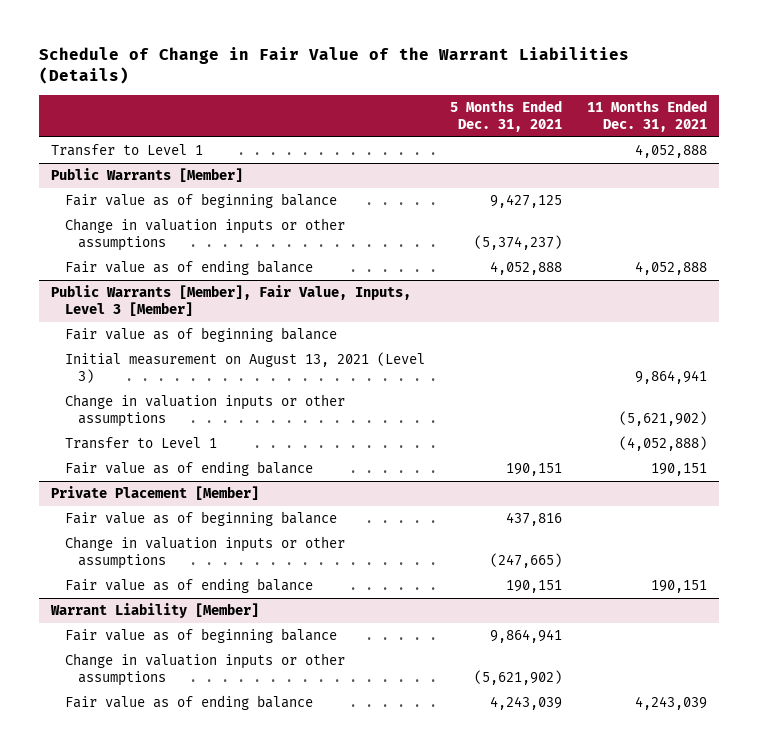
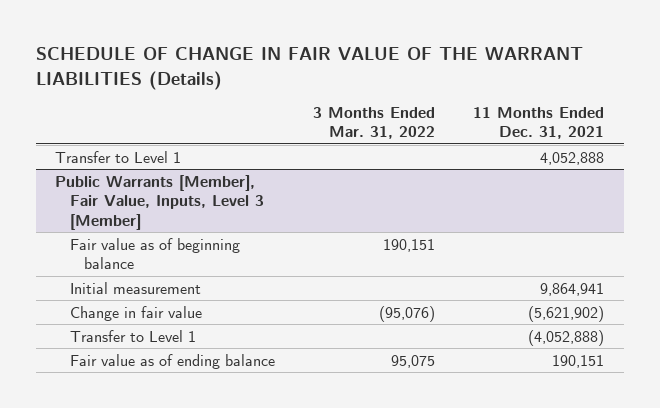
- Schedule of Change in Fair Value of the Warrant Liabilities (Details)
+ SCHEDULE OF CHANGE IN FAIR VALUE OF THE WARRANT LIABILITIES (Details)
- | 5 Months Ended Dec. 31, 2021 | 11 Months Ended Dec. 31, 2021
+ | 3 Months Ended Mar. 31, 2022 | 11 Months Ended Dec. 31, 2021
- Public Warrants [Member]
- Fair value as of beginning balance | 9,427,125 |
- Change in valuation inputs or other assumptions | (5,374,237) |
- Fair value as of ending balance | 4,052,888 | 4,052,888
@ Public Warrants [Member], Fair Value, Inputs, Level 3 [Member]
- Initial measurement on August 13, 2021 (Level 3) | | 9,864,941
- Change in valuation inputs or other assumptions | | (5,621,902)
+ Initial measurement | | 9,864,941
+ Change in fair value | (95,076) | (5,621,902)
- Private Placement [Member]
- Fair value as of beginning balance | 437,816 |
- Change in valuation inputs or other assumptions | (247,665) |
- Fair value as of ending balance | 190,151 | 190,151
- Warrant Liability [Member]
- Fair value as of beginning balance | 9,864,941 |
- Change in valuation inputs or other assumptions | (5,621,902) |
- Fair value as of ending balance | 4,243,039 | 4,243,039

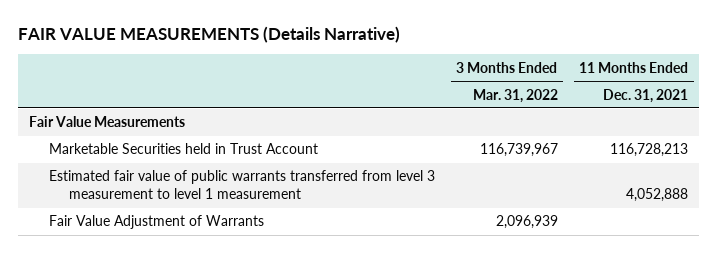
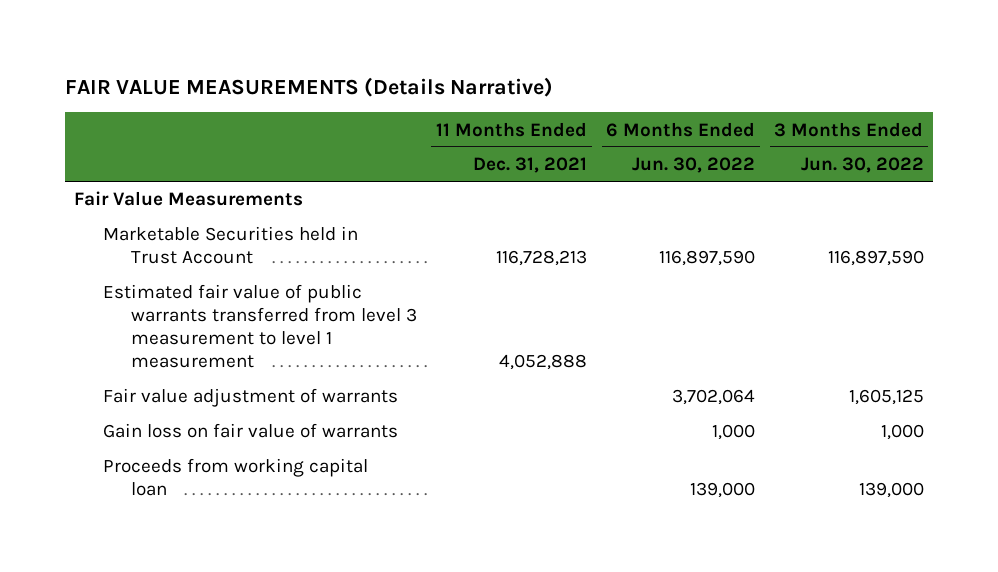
- | 3 Months Ended Mar. 31, 2022 | 11 Months Ended Dec. 31, 2021
+ | 11 Months Ended Dec. 31, 2021 | 6 Months Ended Jun. 30, 2022 | 3 Months Ended Jun. 30, 2022
- Fair Value Adjustment of Warrants | 2,096,939 |
+ Fair value adjustment of warrants | | 3,702,064 | 1,605,125
+ Gain loss on fair value of warrants | | 1,000 | 1,000
+ Proceeds from working capital loan | | 139,000 | 139,000

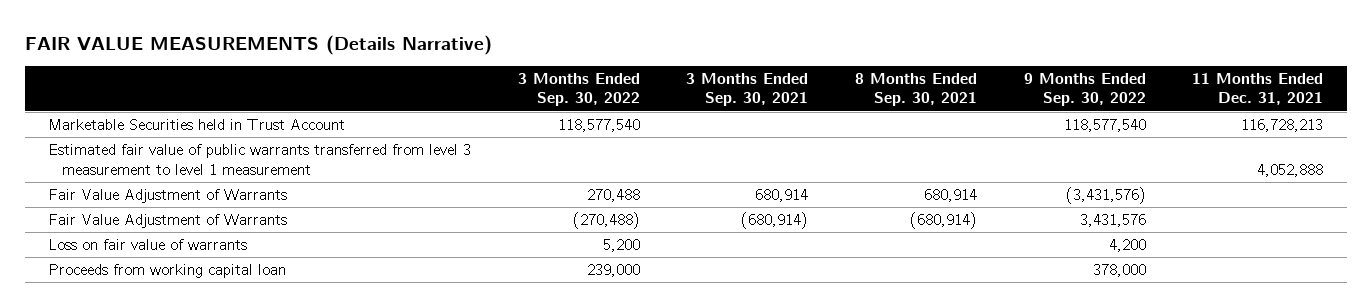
- | 11 Months Ended Dec. 31, 2021 | 6 Months Ended Jun. 30, 2022 | 3 Months Ended Jun. 30, 2022
+ | 3 Months Ended Sep. 30, 2022 | 3 Months Ended Sep. 30, 2021 | 8 Months Ended Sep. 30, 2021 | 9 Months Ended Sep. 30, 2022 | 11 Months Ended Dec. 31, 2021
- Fair Value Measurements
- Fair value adjustment of warrants | | 3,702,064 | 1,605,125
- Gain loss on fair value of warrants | | 1,000 | 1,000
+ Fair Value Adjustment of Warrants | 270,488 | 680,914 | 680,914 | (3,431,576) |
+ Fair Value Adjustment of Warrants | (270,488) | (680,914) | (680,914) | 3,431,576 |
+ Loss on fair value of warrants | 5,200 | | | 4,200 |

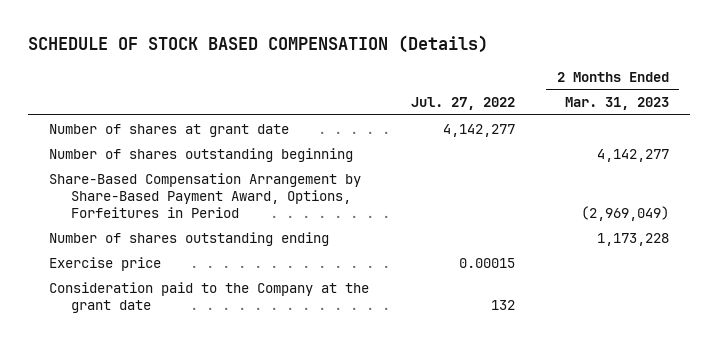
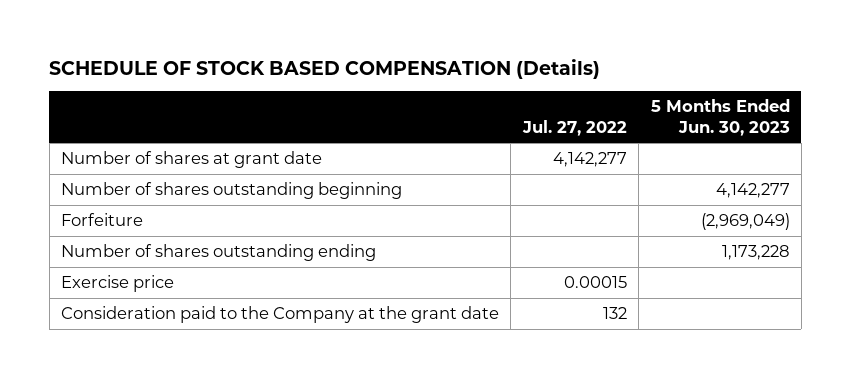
- | Jul. 27, 2022 | 2 Months Ended Mar. 31, 2023
+ | Jul. 27, 2022 | 5 Months Ended Jun. 30, 2023
- Share-Based Compensation Arrangement by Share-Based Payment Award, Options, Forfeitures in Period | | (2,969,049)
+ Forfeiture | | (2,969,049)

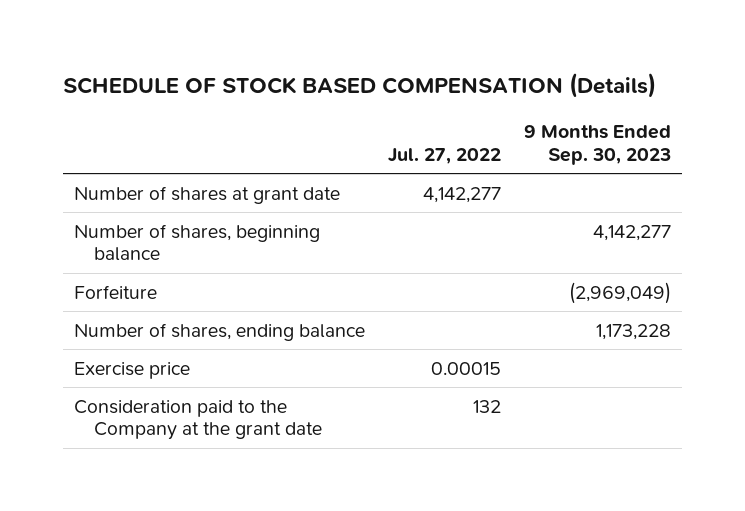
- | Jul. 27, 2022 | 5 Months Ended Jun. 30, 2023
+ | Jul. 27, 2022 | 9 Months Ended Sep. 30, 2023
- Number of shares outstanding beginning | | 4,142,277
+ Number of shares, beginning balance | | 4,142,277
- Number of shares outstanding ending | | 1,173,228
+ Number of shares, ending balance | | 1,173,228

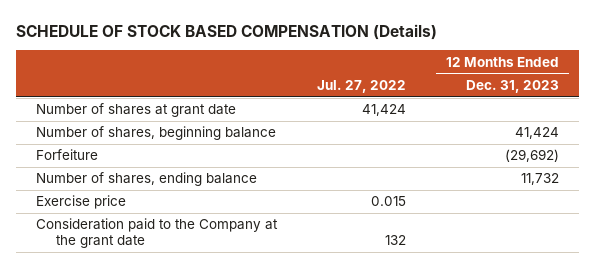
- | Jul. 27, 2022 | 9 Months Ended Sep. 30, 2023
+ | Jul. 27, 2022 | 12 Months Ended Dec. 31, 2023
- Number of shares at grant date | 4,142,277 |
+ Number of shares at grant date | 41,424 |
- Exercise price | 0.00015 |
+ Exercise price | 0.015 |

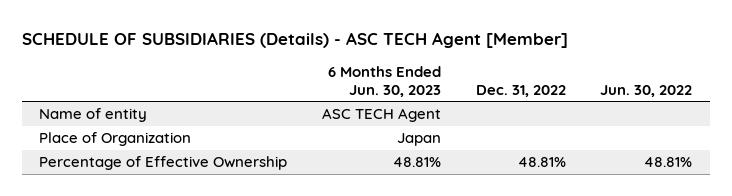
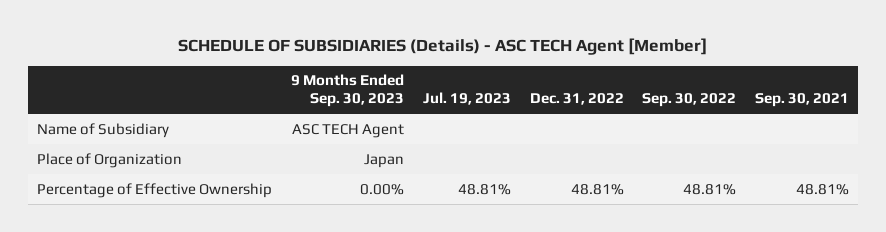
- | 6 Months Ended Jun. 30, 2023 | Dec. 31, 2022 | Jun. 30, 2022
+ | 9 Months Ended Sep. 30, 2023 | Jul. 19, 2023 | Dec. 31, 2022 | Sep. 30, 2022 | Sep. 30, 2021
- Name of entity | ASC TECH Agent | |
+ Name of Subsidiary | ASC TECH Agent | | | |

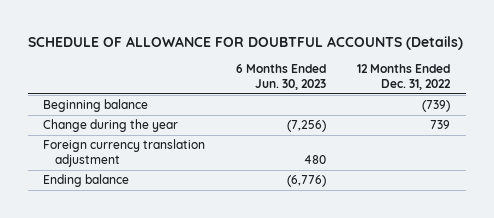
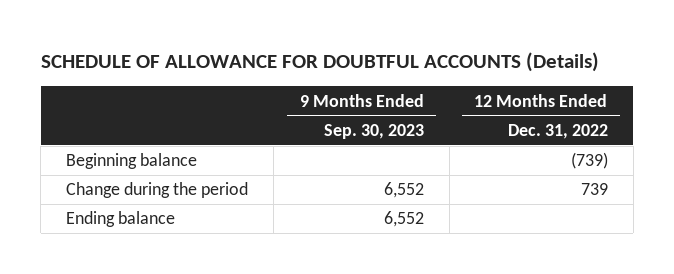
- | 6 Months Ended Jun. 30, 2023 | 12 Months Ended Dec. 31, 2022
+ | 9 Months Ended Sep. 30, 2023 | 12 Months Ended Dec. 31, 2022
- Change during the year | (7,256) | 739
- Foreign currency translation adjustment | 480 |
+ Change during the period | 6,552 | 739

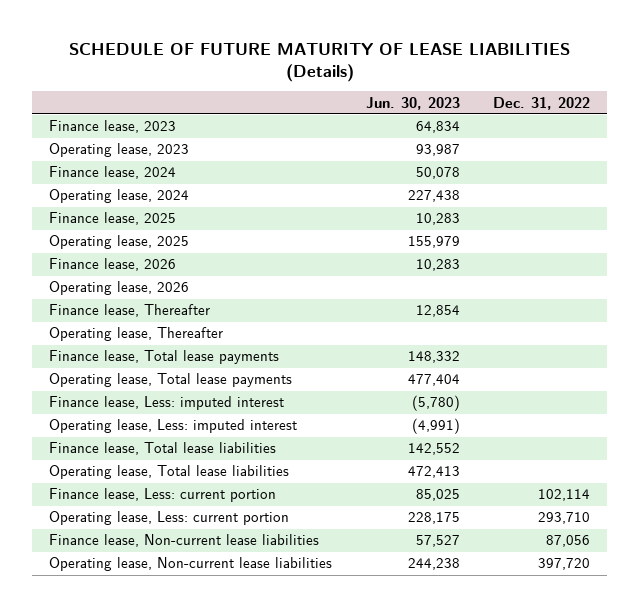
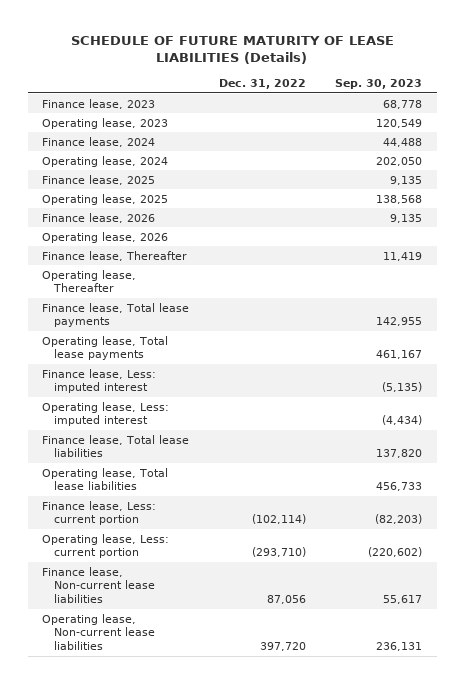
- | Jun. 30, 2023 | Dec. 31, 2022
+ | Dec. 31, 2022 | Sep. 30, 2023
- Finance lease, Less: current portion | 85,025 | 102,114
- Operating lease, Less: current portion | 228,175 | 293,710
+ Finance lease, Less: current portion | (102,114) | (82,203)
+ Operating lease, Less: current portion | (293,710) | (220,602)

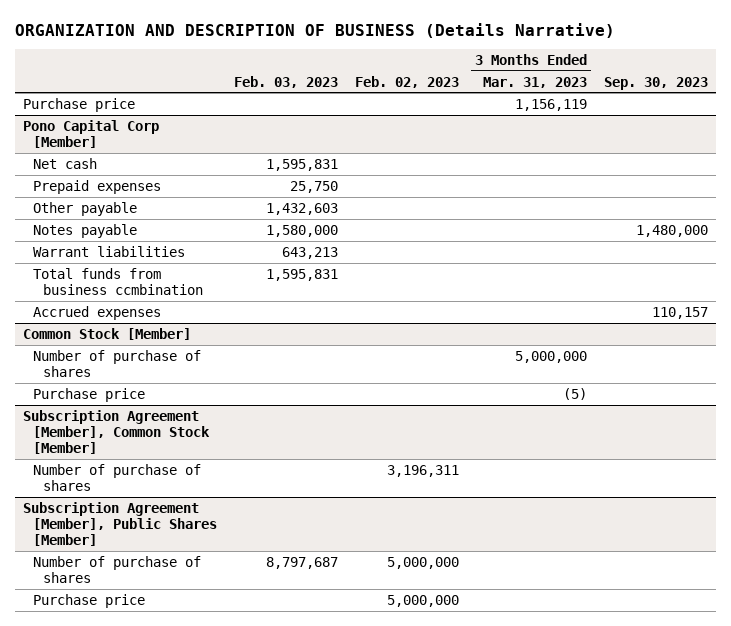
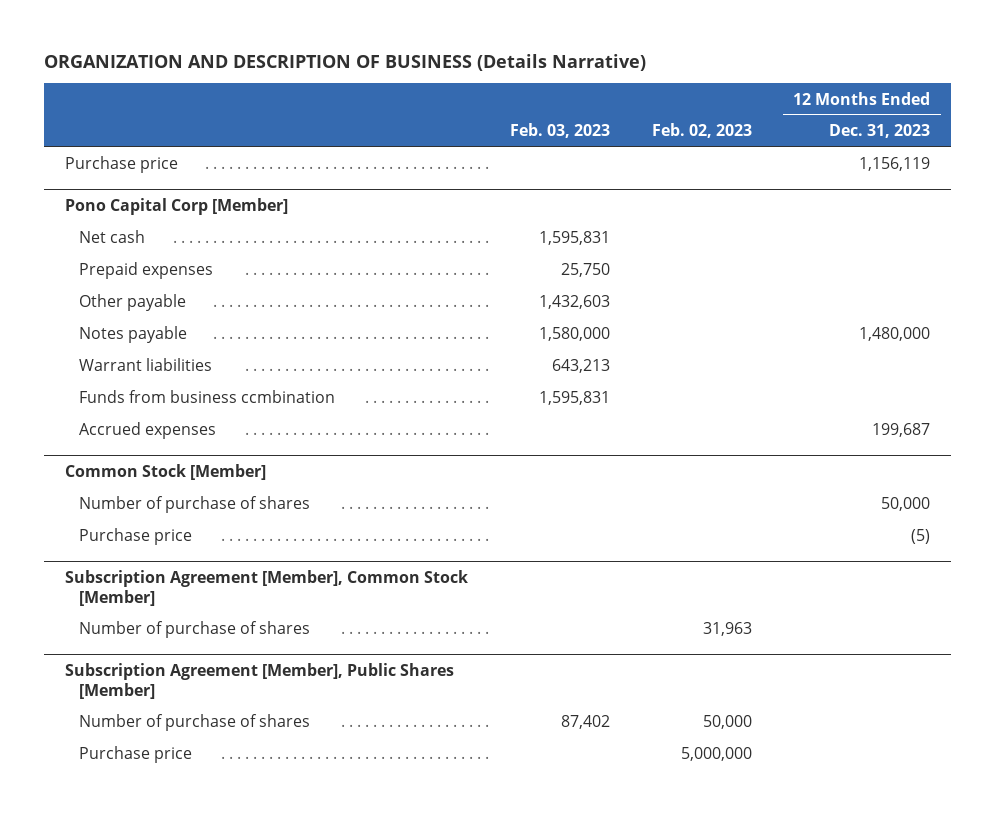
- | Feb. 03, 2023 | Feb. 02, 2023 | 3 Months Ended Mar. 31, 2023 | Sep. 30, 2023
+ | Feb. 03, 2023 | Feb. 02, 2023 | 12 Months Ended Dec. 31, 2023
@ Pono Capital Corp [Member]
- Total funds from business ccmbination | 1,595,831 | | |
+ Funds from business ccmbination | 1,595,831 | |
@ Subscription Agreement [Member], Common Stock [Member]
- Number of purchase of shares | | 3,196,311 | |
+ Number of purchase of shares | | 31,963 |
@ Subscription Agreement [Member], Public Shares [Member]
- Number of purchase of shares | 8,797,687 | 5,000,000 | |
+ Number of purchase of shares | 87,402 | 50,000 |

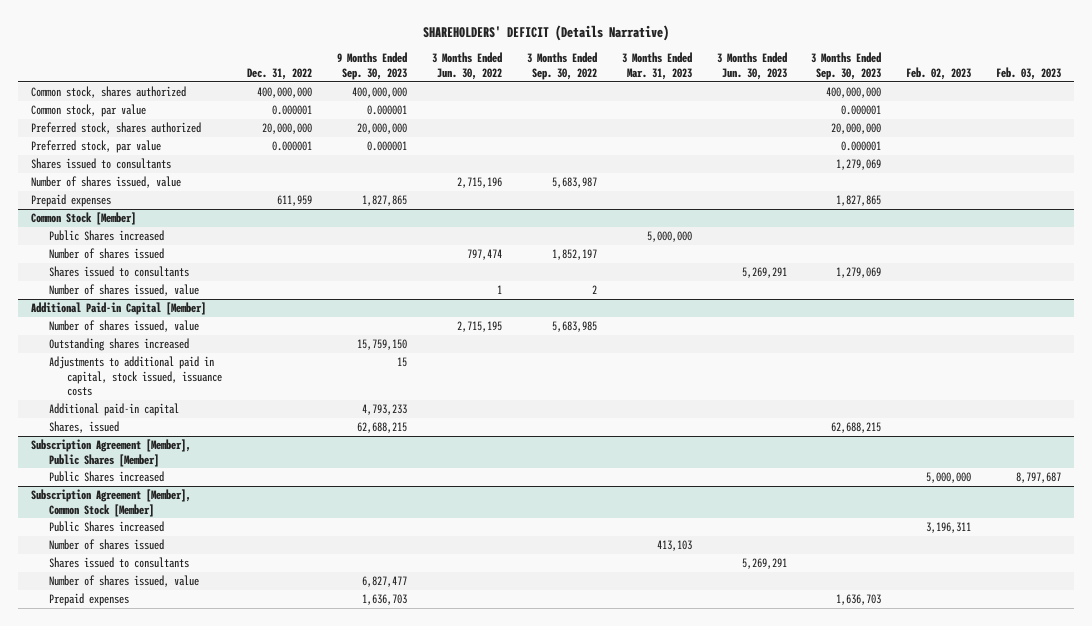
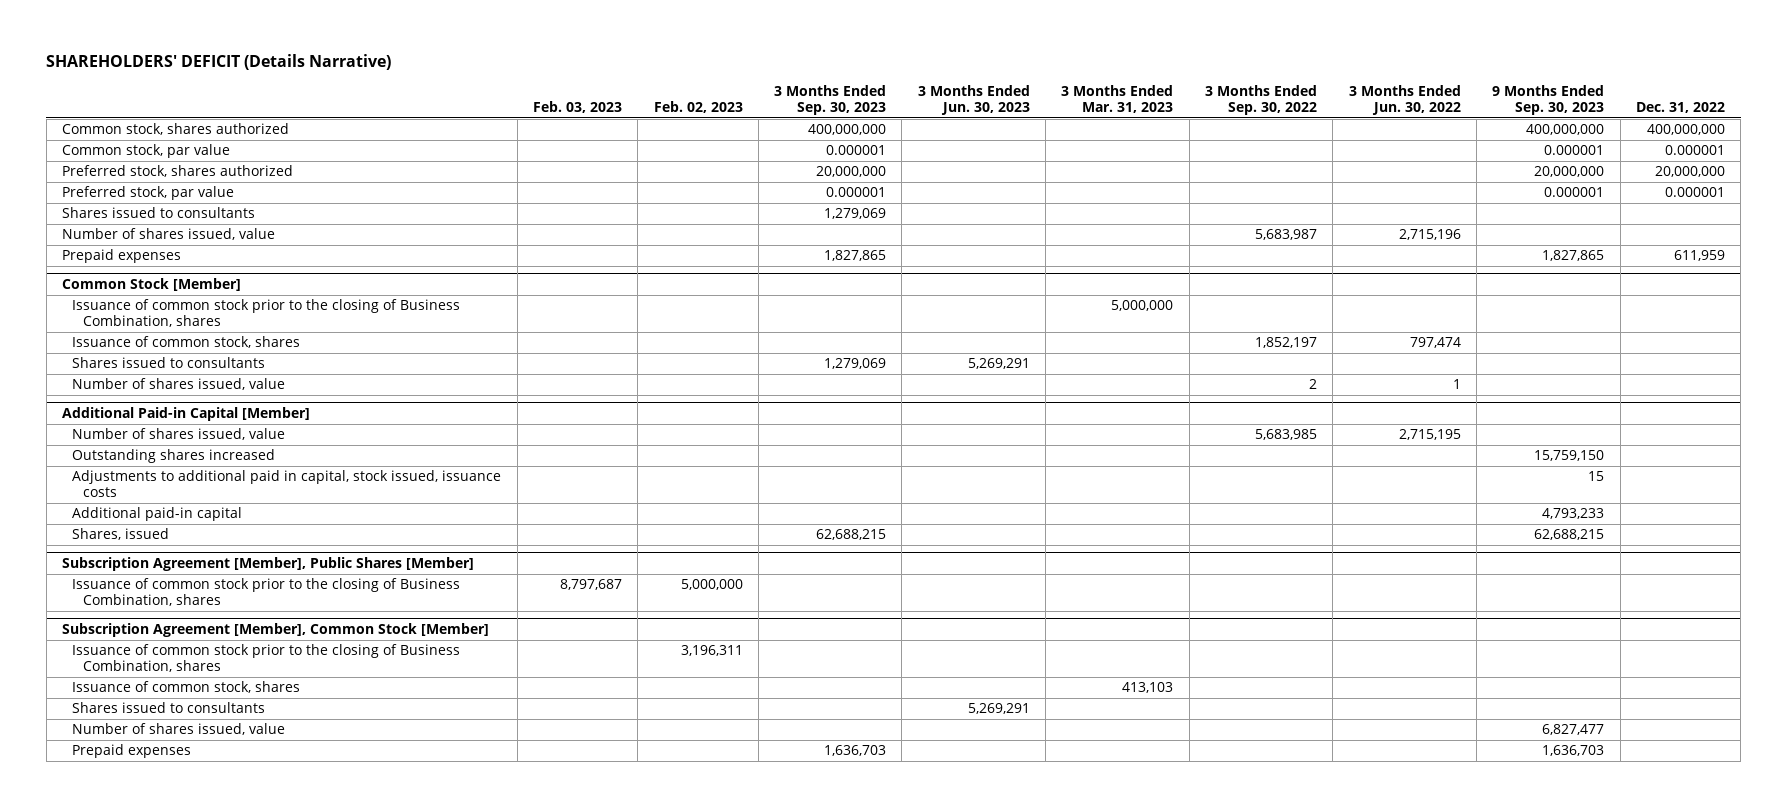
- | Dec. 31, 2022 | 9 Months Ended Sep. 30, 2023 | 3 Months Ended Jun. 30, 2022 | 3 Months Ended Sep. 30, 2022 | 3 Months Ended Mar. 31, 2023 | 3 Months Ended Jun. 30, 2023 | 3 Months Ended Sep. 30, 2023 | Feb. 02, 2023 | Feb. 03, 2023
+ | Feb. 03, 2023 | Feb. 02, 2023 | 3 Months Ended Sep. 30, 2023 | 3 Months Ended Jun. 30, 2023 | 3 Months Ended Mar. 31, 2023 | 3 Months Ended Sep. 30, 2022 | 3 Months Ended Jun. 30, 2022 | 9 Months Ended Sep. 30, 2023 | Dec. 31, 2022
@ Common Stock [Member]
- Public Shares increased | | | | | 5,000,000 | | | |
- Number of shares issued | | | 797,474 | 1,852,197 | | | | |
+ Issuance of common stock prior to the closing of Business Combination, shares | | | | | 5,000,000 | | | |
+ Issuance of common stock, shares | | | | | | 1,852,197 | 797,474 | |
@ Subscription Agreement [Member], Public Shares [Member]
- Public Shares increased | | | | | | | | 5,000,000 | 8,797,687
+ Issuance of common stock prior to the closing of Business Combination, shares | 8,797,687 | 5,000,000 | | | | | | |
@ Subscription Agreement [Member], Common Stock [Member]
- Public Shares increased | | | | | | | | 3,196,311 |
- Number of shares issued | | | | | 413,103 | | | |
+ Issuance of common stock prior to the closing of Business Combination, shares | | 3,196,311 | | | | | | |
+ Issuance of common stock, shares | | | | | 413,103 | | | |

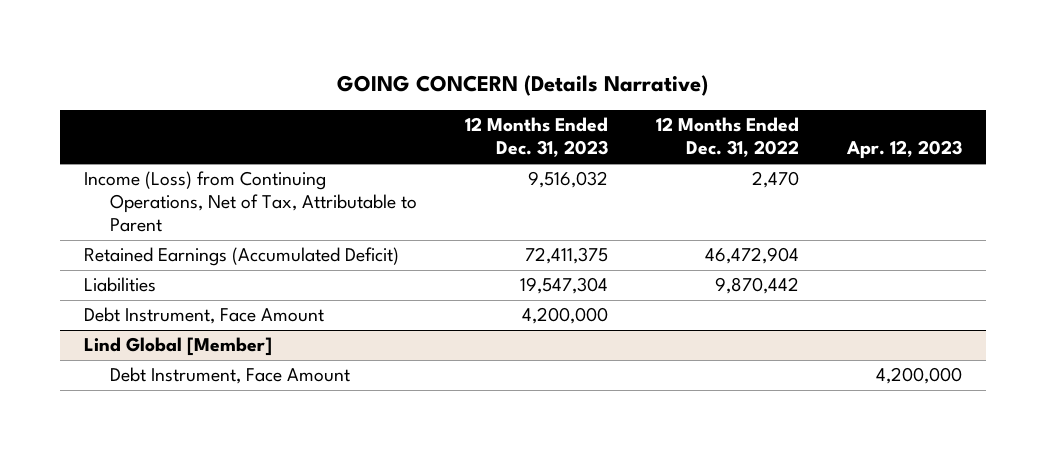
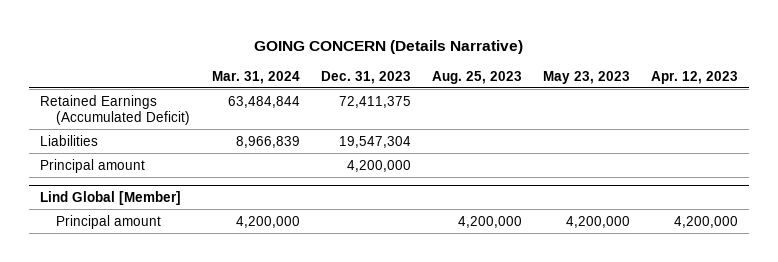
- | 12 Months Ended Dec. 31, 2023 | 12 Months Ended Dec. 31, 2022 | Apr. 12, 2023
+ | Mar. 31, 2024 | Dec. 31, 2023 | Aug. 25, 2023 | May 23, 2023 | Apr. 12, 2023
- Income (Loss) from Continuing Operations, Net of Tax, Attributable to Parent | 9,516,032 | 2,470 |
- Debt Instrument, Face Amount | 4,200,000 | |
+ Principal amount | | 4,200,000 | | |
@ Lind Global [Member]
- Debt Instrument, Face Amount | | | 4,200,000
+ Principal amount | 4,200,000 | | 4,200,000 | 4,200,000 | 4,200,000

